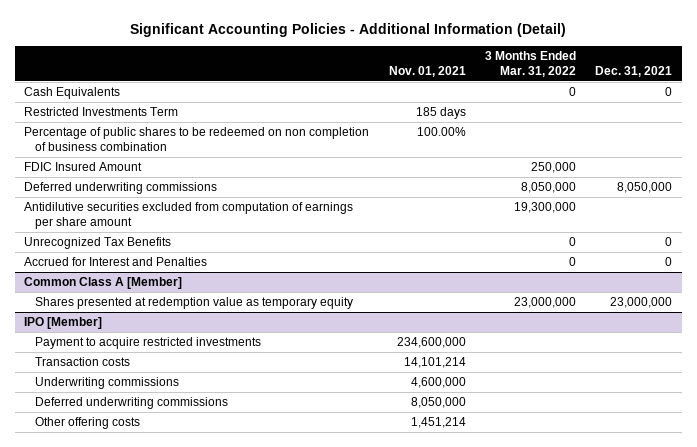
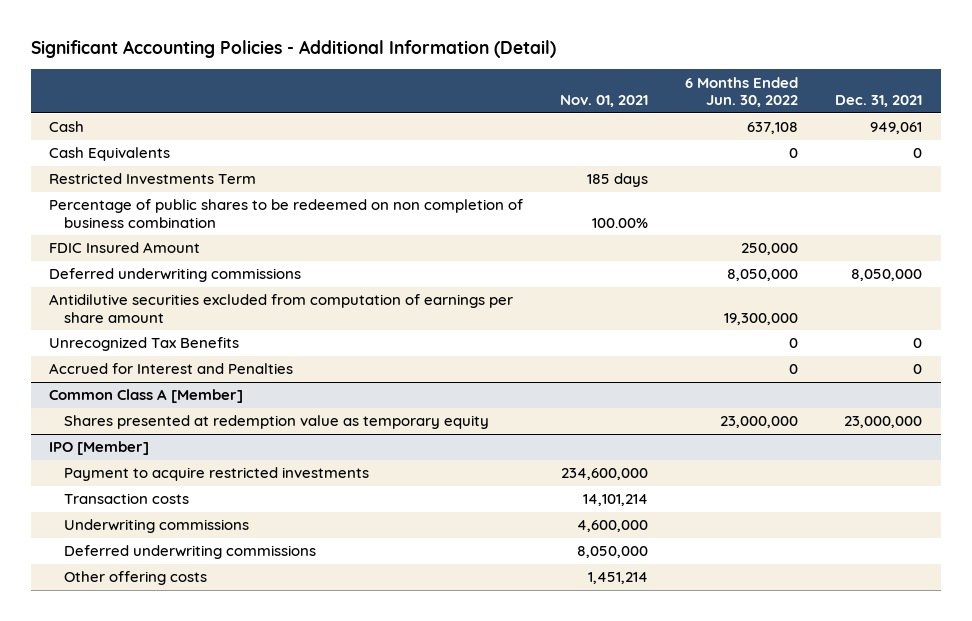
- | Nov. 01, 2021 | 3 Months Ended Mar. 31, 2022 | Dec. 31, 2021
+ | Nov. 01, 2021 | 6 Months Ended Jun. 30, 2022 | Dec. 31, 2021
+ Cash | | 637,108 | 949,061

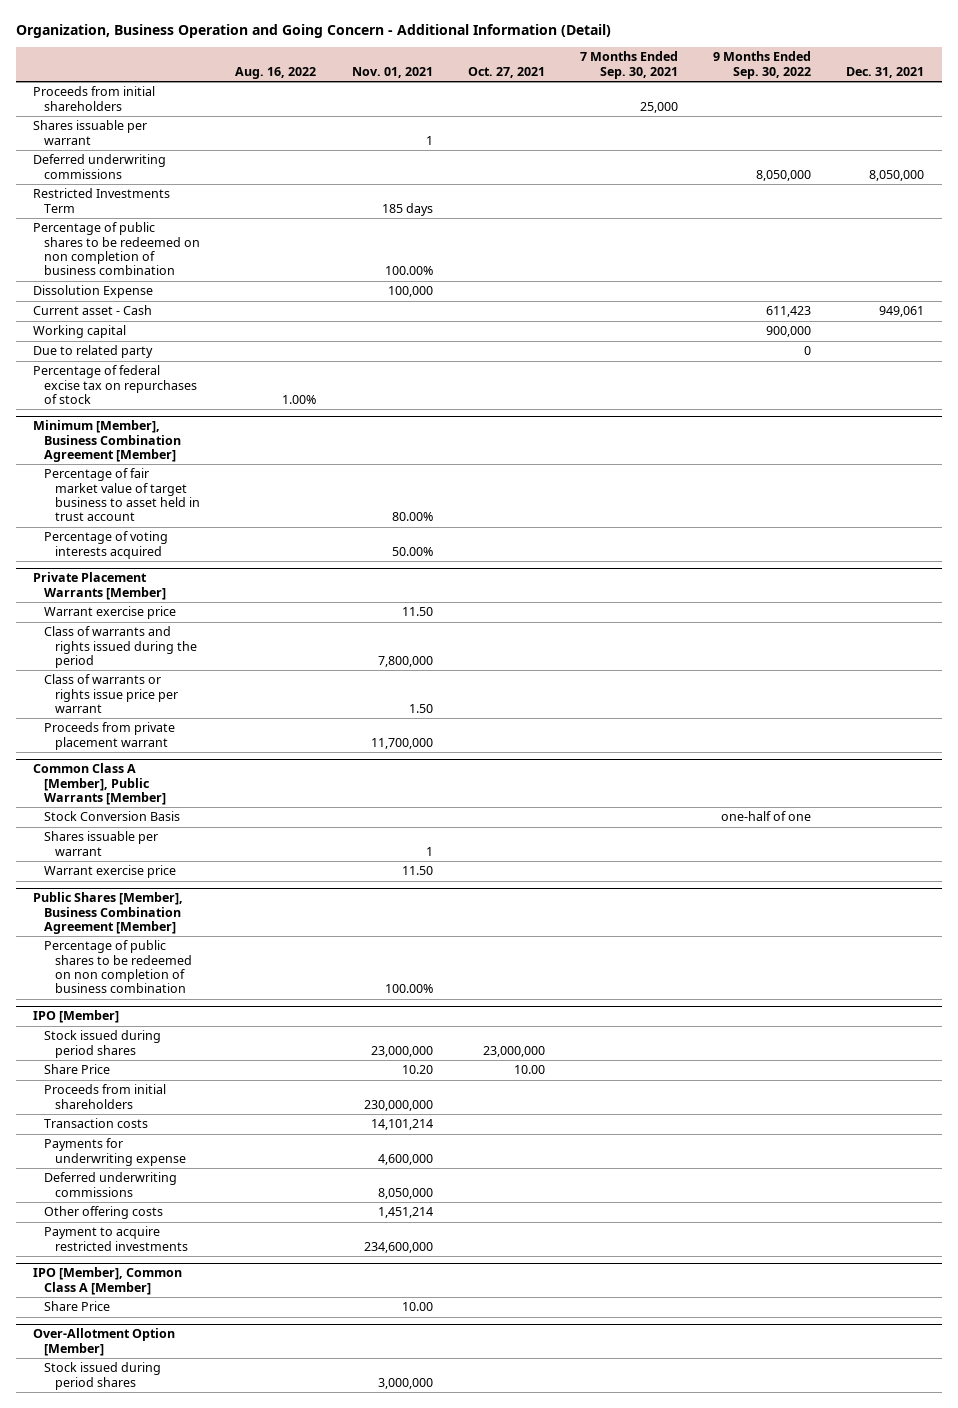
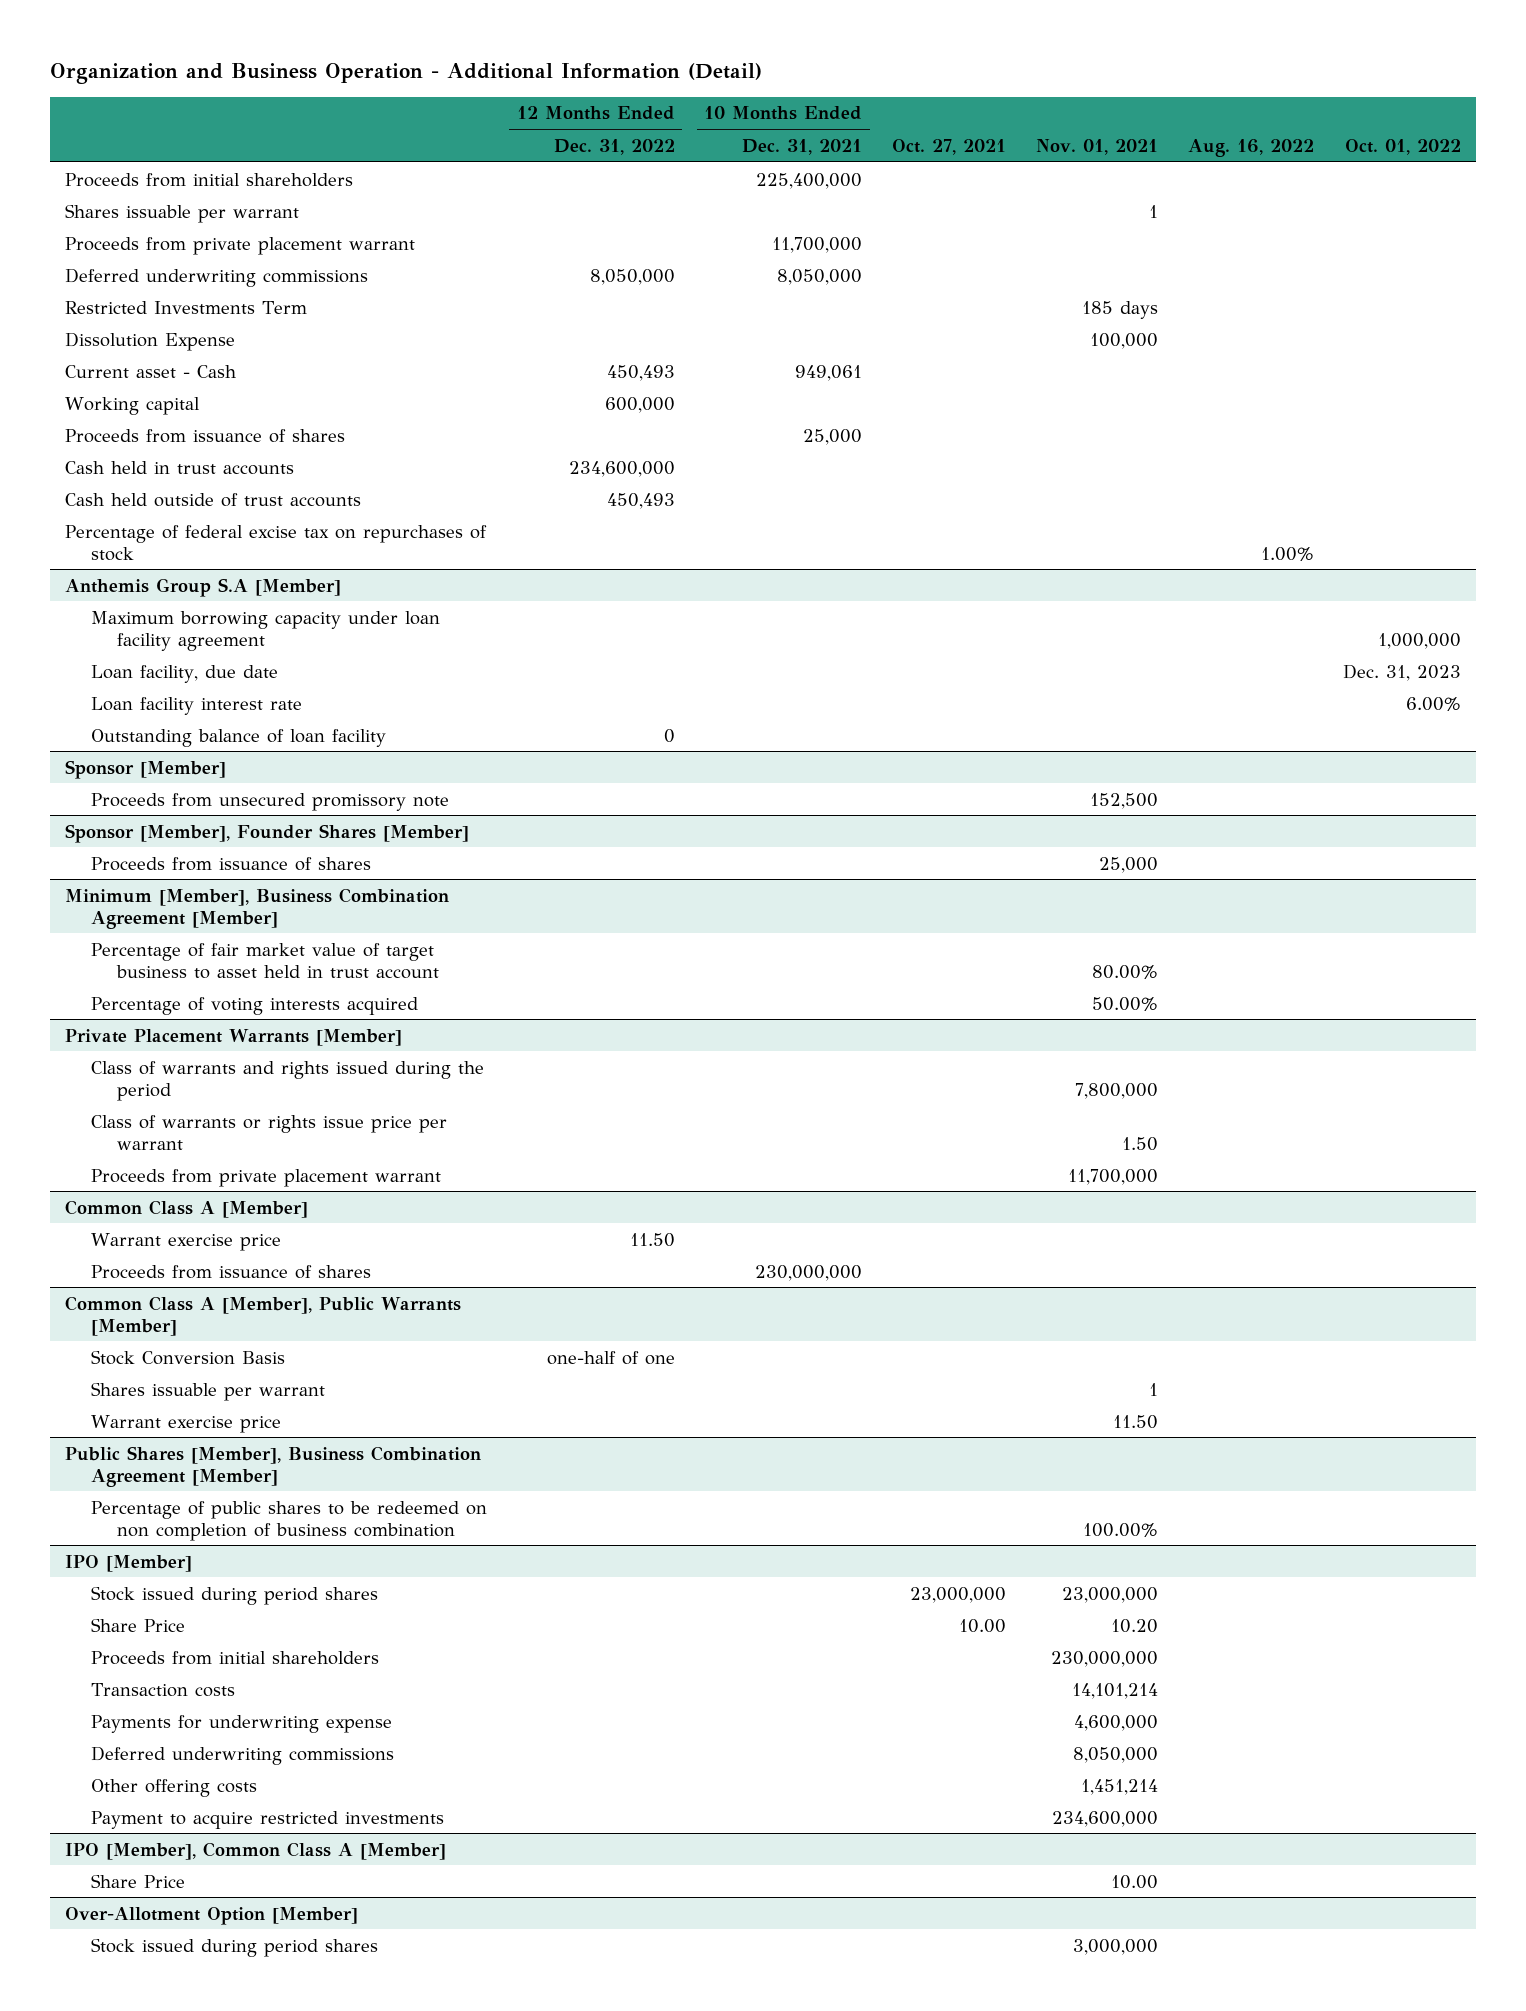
- Organization, Business Operation and Going Concern - Additional Information (Detail)
+ Organization and Business Operation - Additional Information (Detail)
- | Aug. 16, 2022 | Nov. 01, 2021 | Oct. 27, 2021 | 7 Months Ended Sep. 30, 2021 | 9 Months Ended Sep. 30, 2022 | Dec. 31, 2021
+ | 12 Months Ended Dec. 31, 2022 | 10 Months Ended Dec. 31, 2021 | Oct. 27, 2021 | Nov. 01, 2021 | Aug. 16, 2022 | Oct. 01, 2022
+ Proceeds from private placement warrant | | 11,700,000 | | | |
- Percentage of public shares to be redeemed on non completion of business combination | | 100.00% | | | |
- Due to related party | | | | | 0 |
+ Proceeds from issuance of shares | | 25,000 | | | |
+ Cash held in trust accounts | 234,600,000 | | | | |
+ Cash held outside of trust accounts | 450,493 | | | | |
+ Anthemis Group S.A [Member]
+ Maximum borrowing capacity under loan facility agreement | | | | | | 1,000,000
+ Loan facility, due date | | | | | | Dec. 31, 2023
+ Loan facility interest rate | | | | | | 6.00%
+ Outstanding balance of loan facility | 0 | | | | |
+ Sponsor [Member]
+ Proceeds from unsecured promissory note | | | | 152,500 | |
+ Sponsor [Member], Founder Shares [Member]
+ Proceeds from issuance of shares | | | | 25,000 | |
@ Private Placement Warrants [Member]
- Warrant exercise price | | 11.50 | | | |
+ Common Class A [Member]
+ Warrant exercise price | 11.50 | | | | |
+ Proceeds from issuance of shares | | 230,000,000 | | | |

